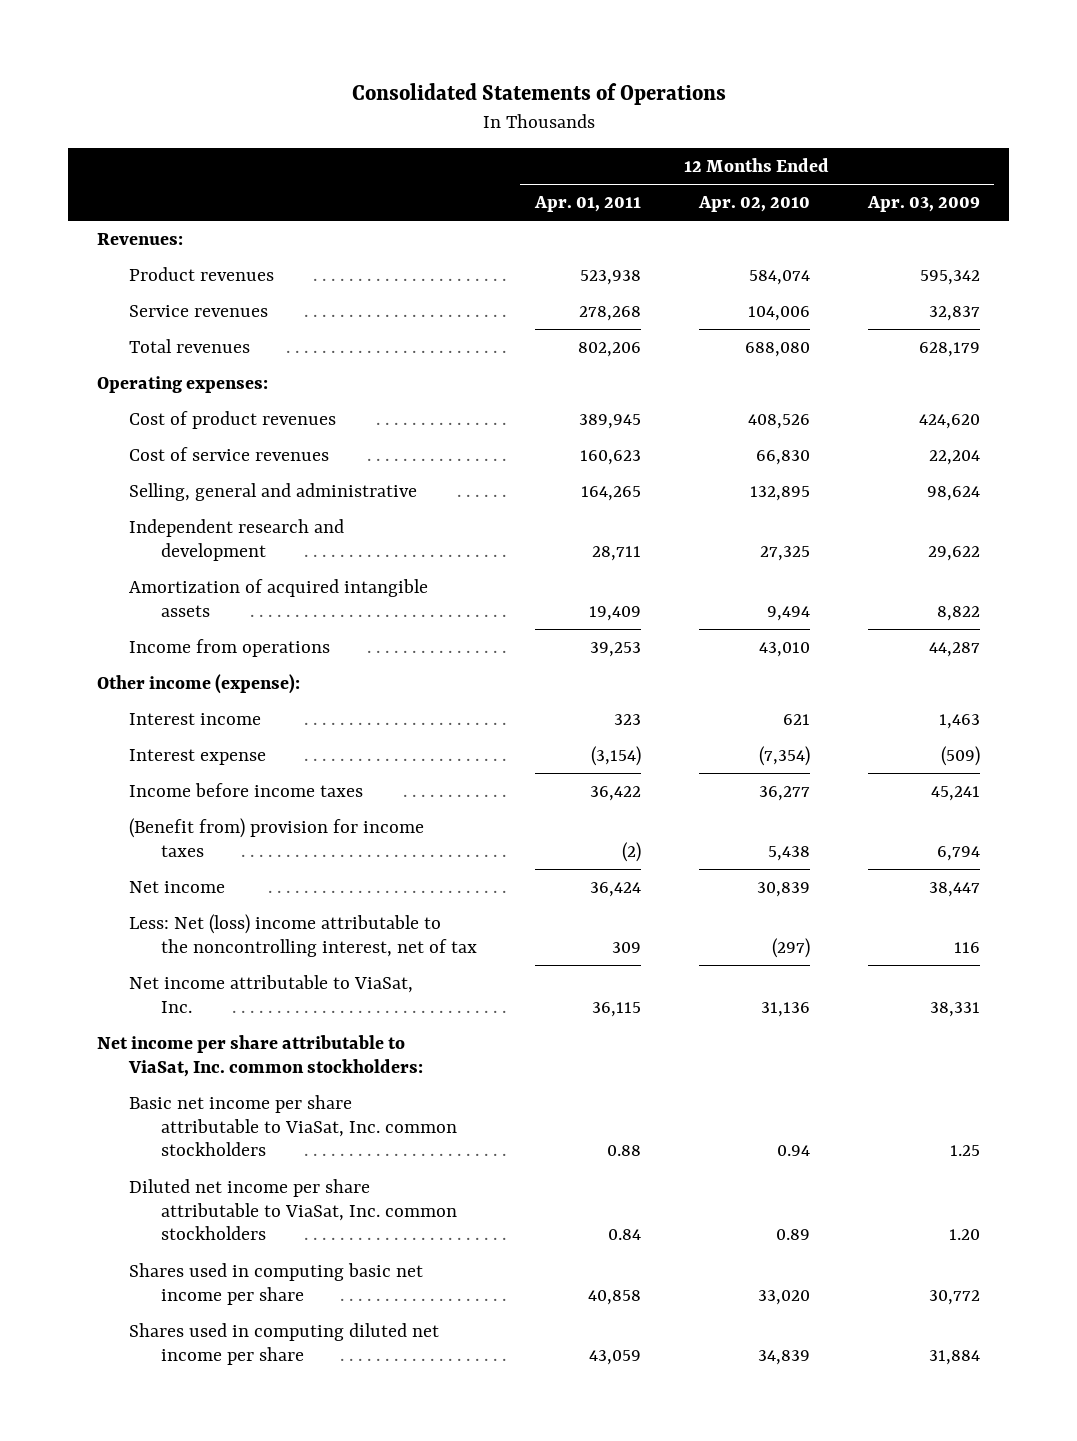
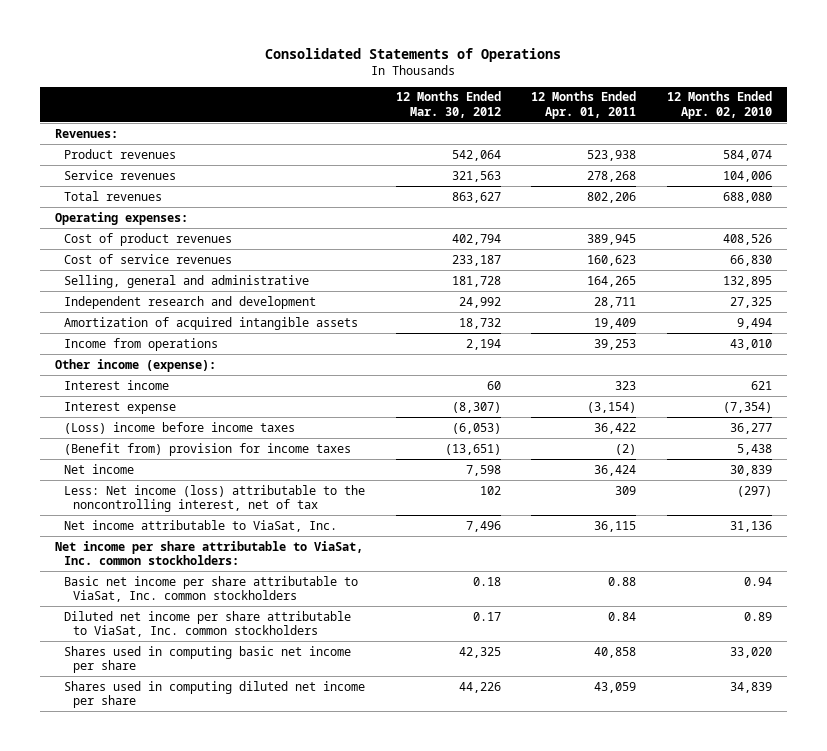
- | 12 Months Ended Apr. 01, 2011 | 12 Months Ended Apr. 02, 2010 | 12 Months Ended Apr. 03, 2009
+ | 12 Months Ended Mar. 30, 2012 | 12 Months Ended Apr. 01, 2011 | 12 Months Ended Apr. 02, 2010
- Income before income taxes | 36,422 | 36,277 | 45,241
+ (Loss) income before income taxes | (6,053) | 36,422 | 36,277
- Less: Net (loss) income attributable to the noncontrolling interest, net of tax | 309 | (297) | 116
+ Less: Net income (loss) attributable to the noncontrolling interest, net of tax | 102 | 309 | (297)

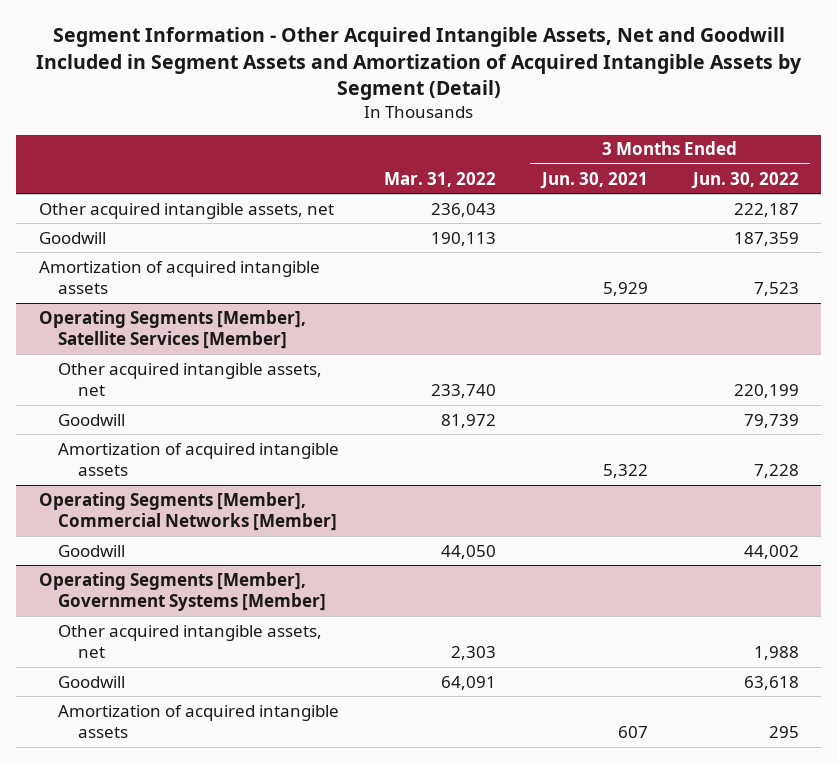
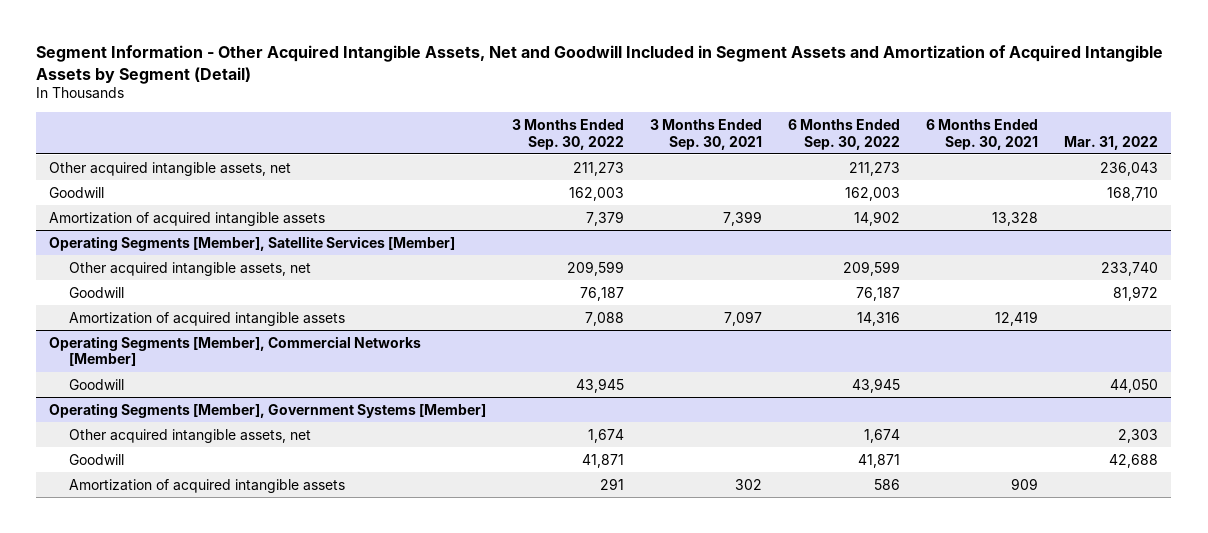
- | Mar. 31, 2022 | 3 Months Ended Jun. 30, 2021 | 3 Months Ended Jun. 30, 2022
+ | 3 Months Ended Sep. 30, 2022 | 3 Months Ended Sep. 30, 2021 | 6 Months Ended Sep. 30, 2022 | 6 Months Ended Sep. 30, 2021 | Mar. 31, 2022
- Goodwill | 190,113 | | 187,359
+ Goodwill | 162,003 | | 162,003 | | 168,710
@ Operating Segments [Member], Government Systems [Member]
- Goodwill | 64,091 | | 63,618
+ Goodwill | 41,871 | | 41,871 | | 42,688

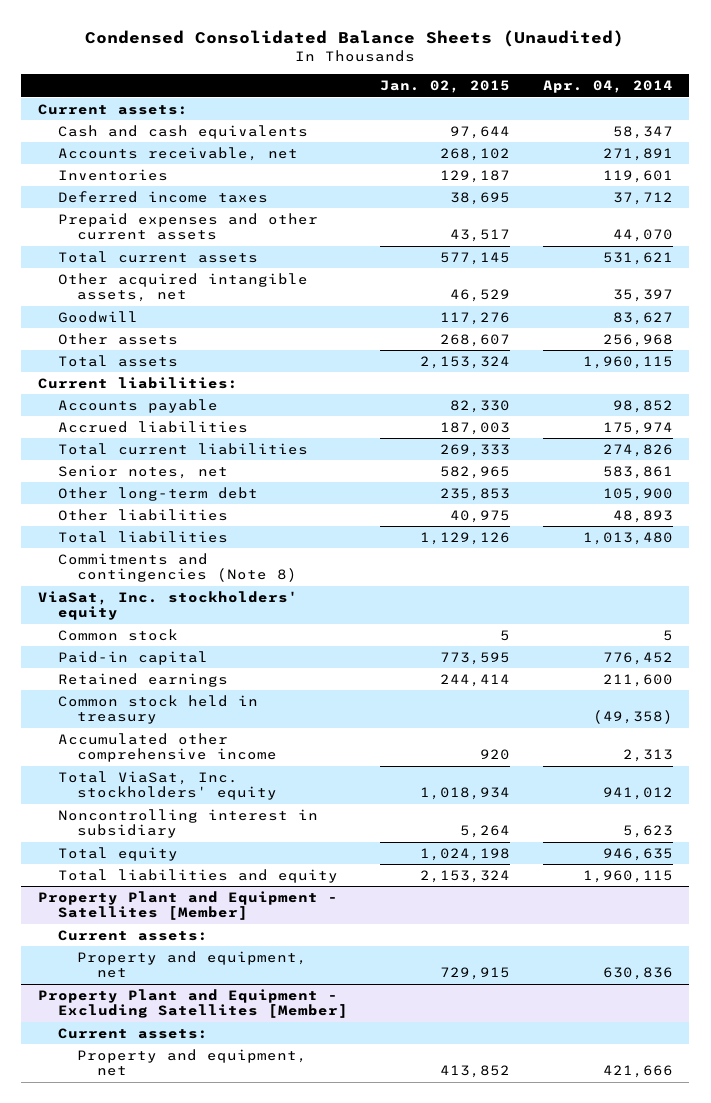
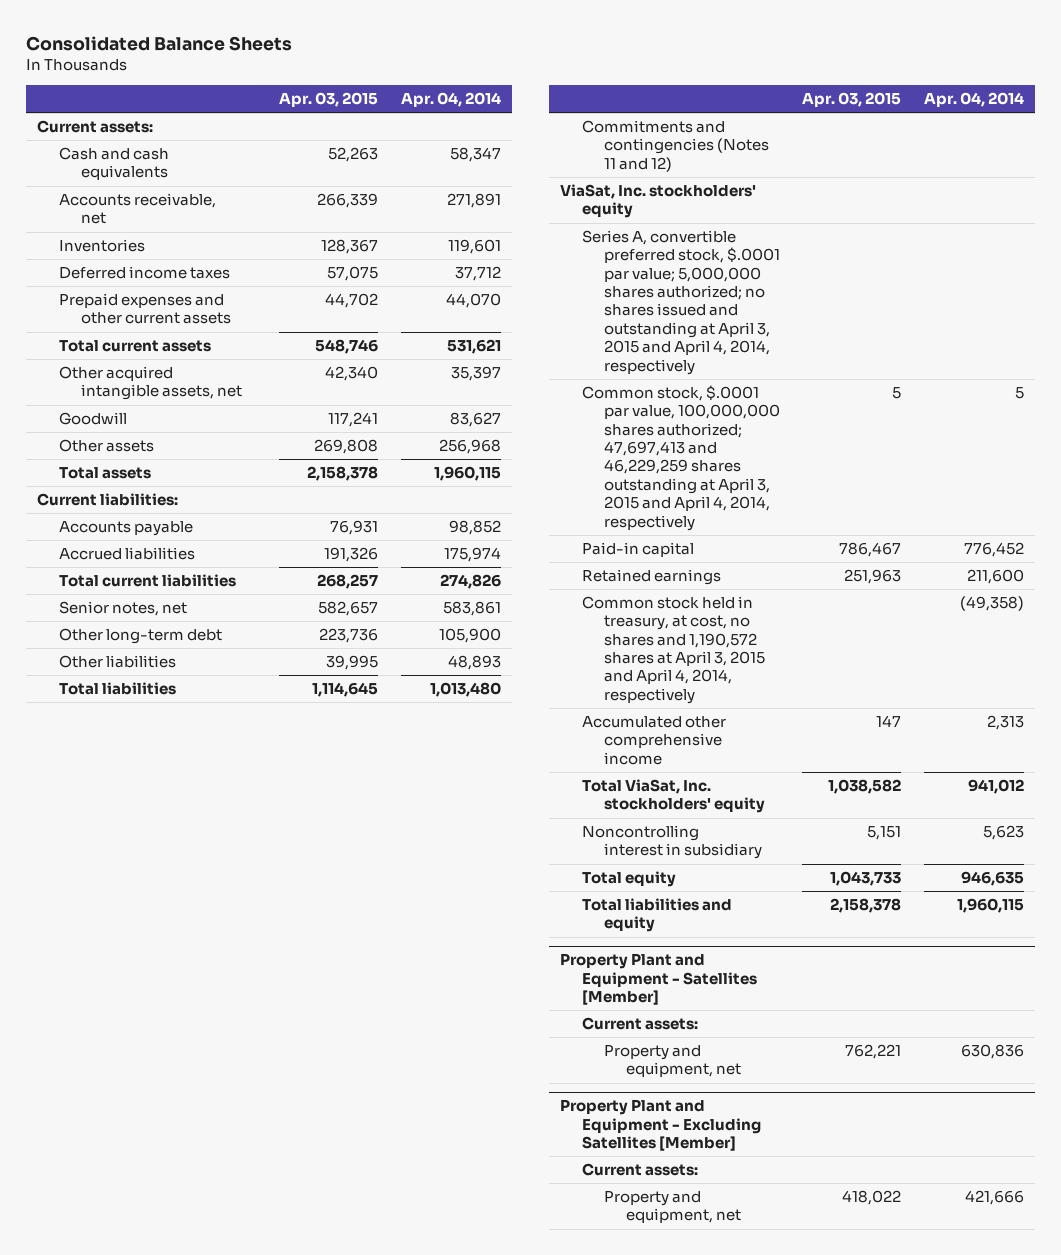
- Condensed Consolidated Balance Sheets (Unaudited)
+ Consolidated Balance Sheets
- | Jan. 02, 2015 | Apr. 04, 2014
+ | Apr. 03, 2015 | Apr. 04, 2014
- Commitments and contingencies (Note 8)
+ Commitments and contingencies (Notes 11 and 12)
- Common stock | 5 | 5
+ Series A, convertible preferred stock, $.0001 par value; 5,000,000 shares authorized; no shares issued and outstanding at April 3, 2015 and April 4, 2014, respectively
+ Common stock, $.0001 par value, 100,000,000 shares authorized; 47,697,413 and 46,229,259 shares outstanding at April 3, 2015 and April 4, 2014, respectively | 5 | 5
- Common stock held in treasury | | (49,358)
+ Common stock held in treasury, at cost, no shares and 1,190,572 shares at April 3, 2015 and April 4, 2014, respectively | | (49,358)

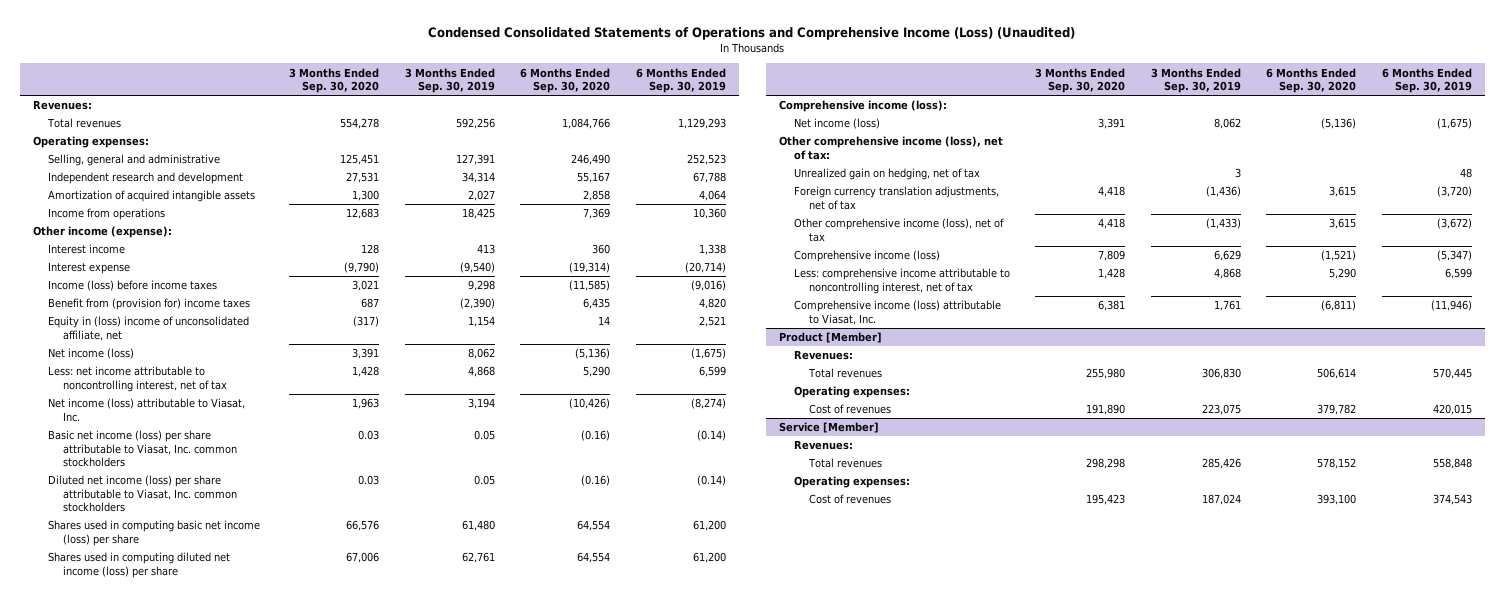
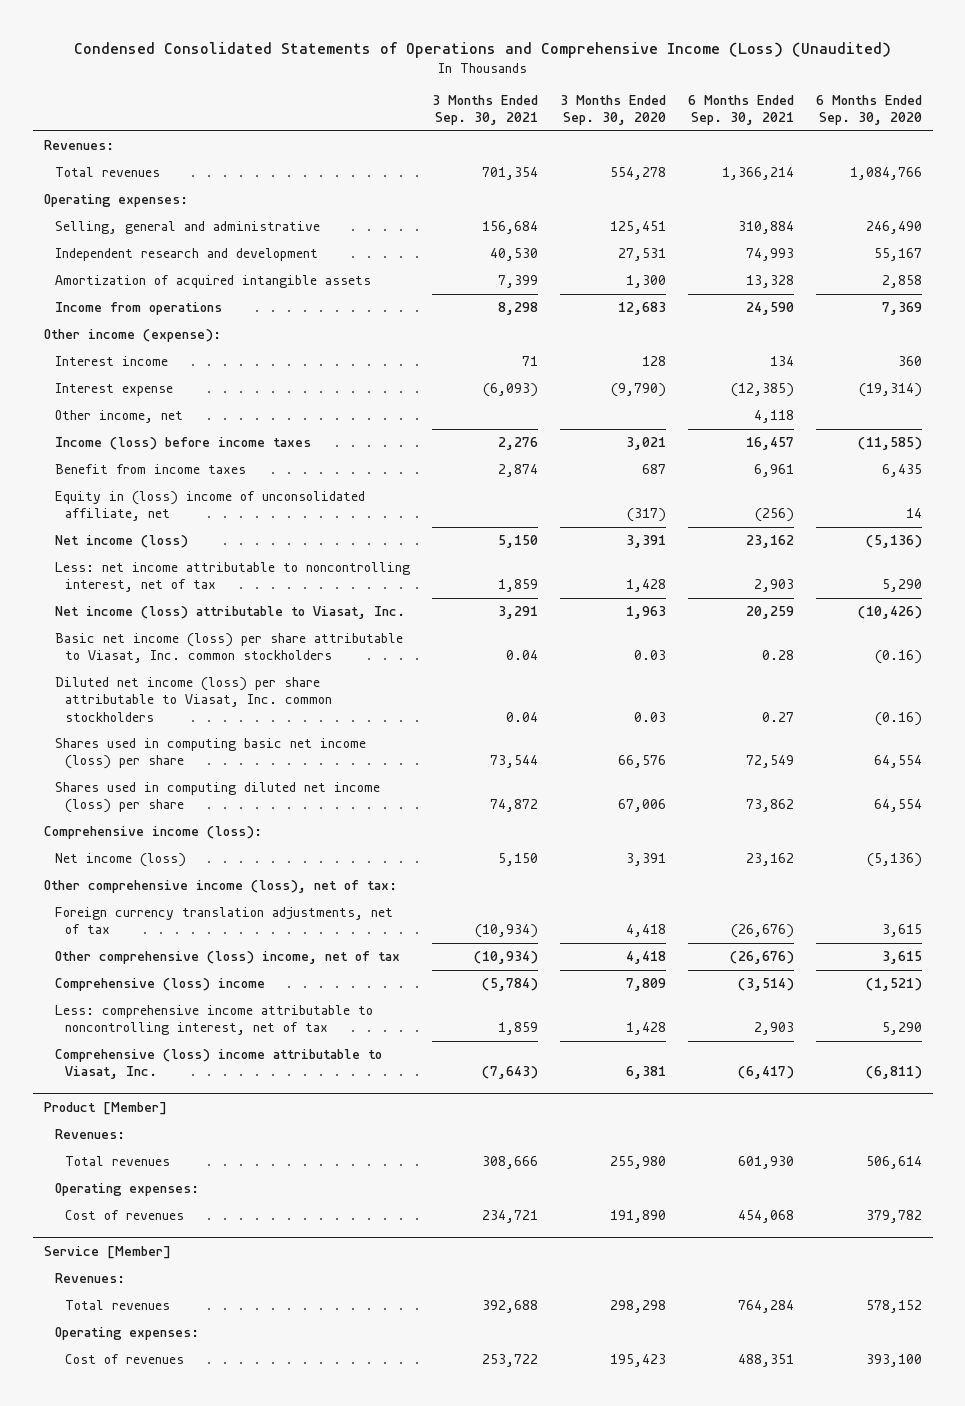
- | 3 Months Ended Sep. 30, 2020 | 3 Months Ended Sep. 30, 2019 | 6 Months Ended Sep. 30, 2020 | 6 Months Ended Sep. 30, 2019
+ | 3 Months Ended Sep. 30, 2021 | 3 Months Ended Sep. 30, 2020 | 6 Months Ended Sep. 30, 2021 | 6 Months Ended Sep. 30, 2020
+ Other income, net | | | 4,118 |
- Benefit from (provision for) income taxes | 687 | (2,390) | 6,435 | 4,820
+ Benefit from income taxes | 2,874 | 687 | 6,961 | 6,435
- Unrealized gain on hedging, net of tax | | 3 | | 48
- Other comprehensive income (loss), net of tax | 4,418 | (1,433) | 3,615 | (3,672)
- Comprehensive income (loss) | 7,809 | 6,629 | (1,521) | (5,347)
+ Other comprehensive (loss) income, net of tax | (10,934) | 4,418 | (26,676) | 3,615
+ Comprehensive (loss) income | (5,784) | 7,809 | (3,514) | (1,521)
- Comprehensive income (loss) attributable to Viasat, Inc. | 6,381 | 1,761 | (6,811) | (11,946)
+ Comprehensive (loss) income attributable to Viasat, Inc. | (7,643) | 6,381 | (6,417) | (6,811)

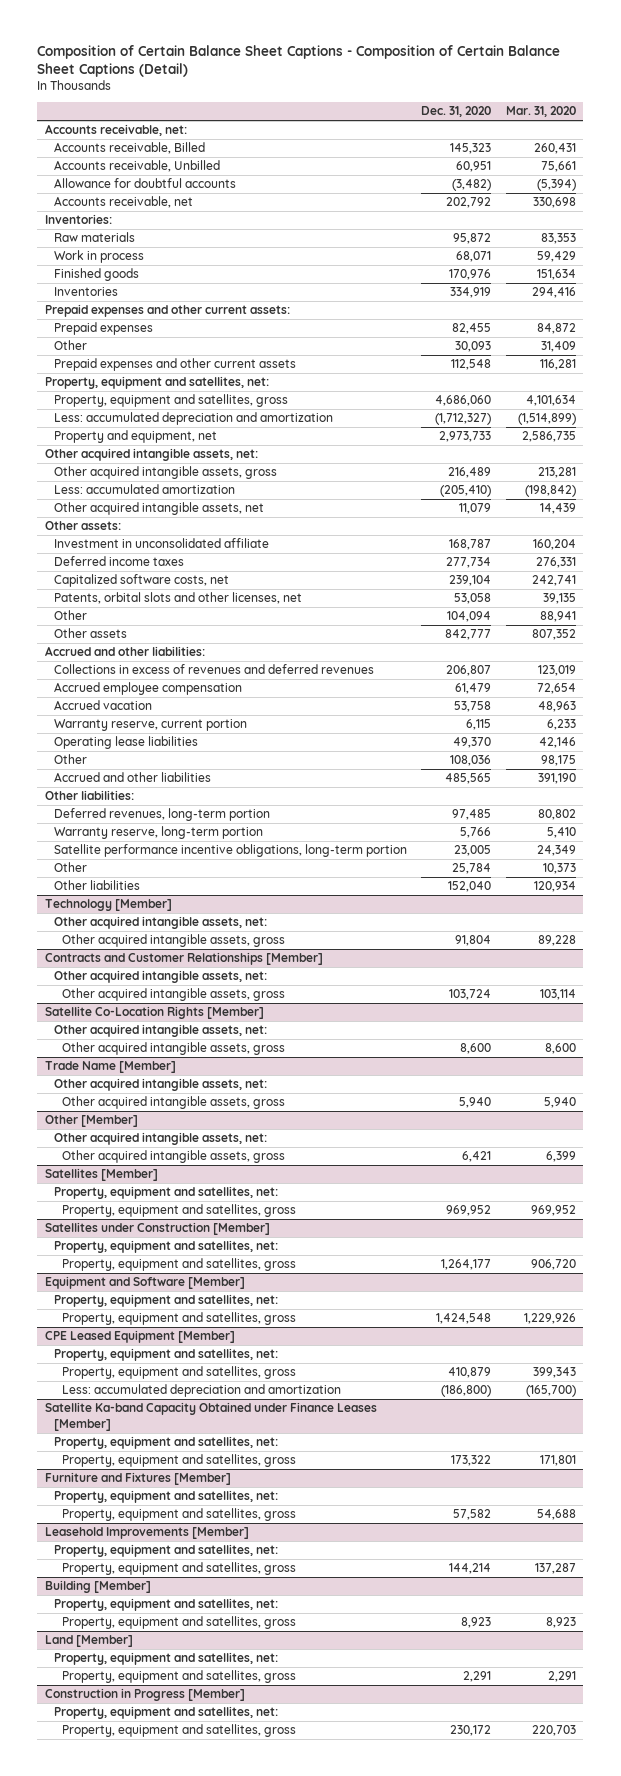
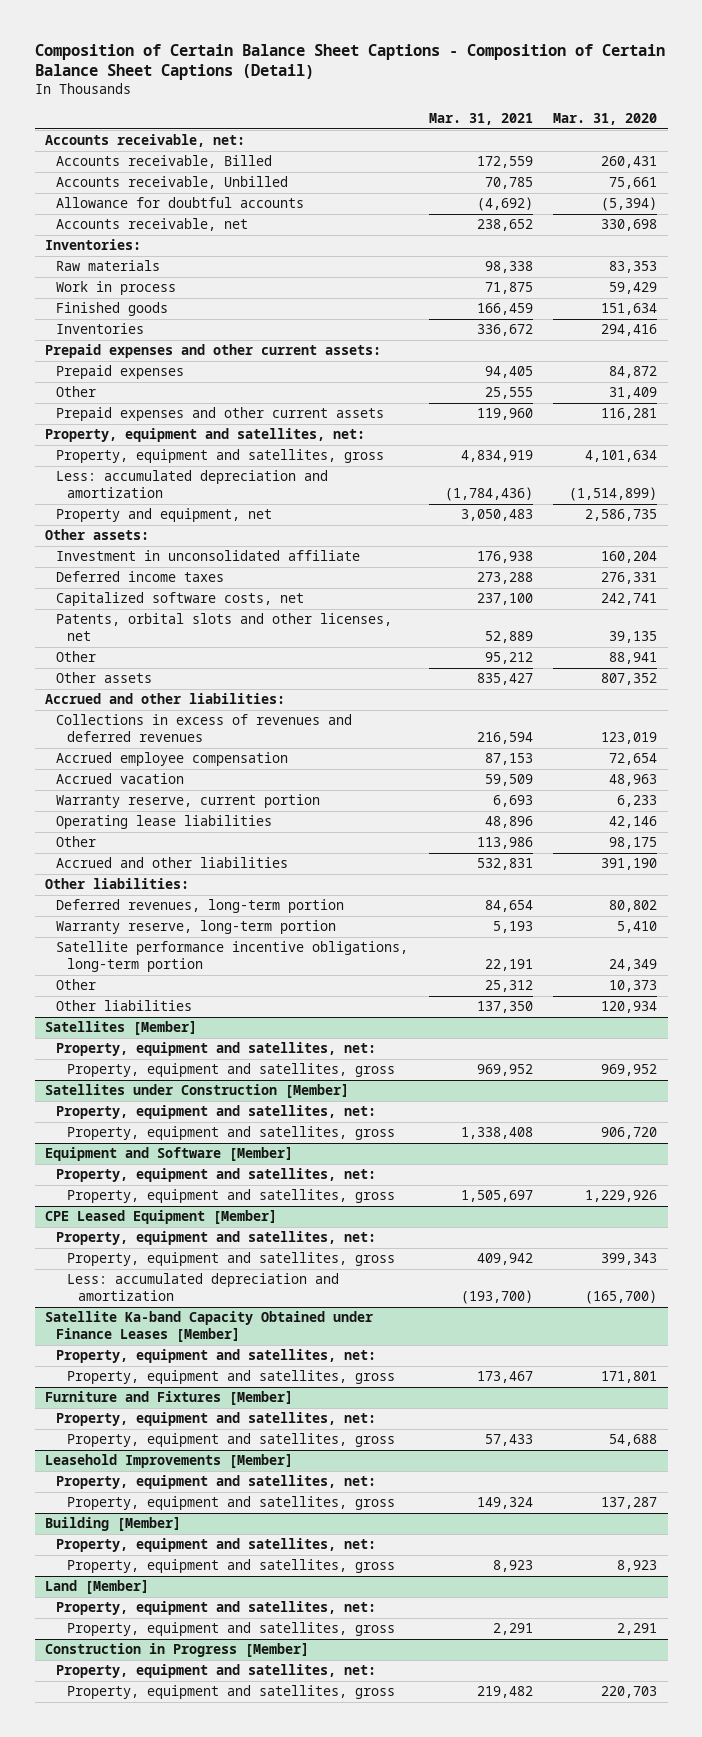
- | Dec. 31, 2020 | Mar. 31, 2020
+ | Mar. 31, 2021 | Mar. 31, 2020
- Other acquired intangible assets, net:
- Other acquired intangible assets, gross | 216,489 | 213,281
- Less: accumulated amortization | (205,410) | (198,842)
- Other acquired intangible assets, net | 11,079 | 14,439
- Technology [Member]
- Other acquired intangible assets, net:
- Other acquired intangible assets, gross | 91,804 | 89,228
- Contracts and Customer Relationships [Member]
- Other acquired intangible assets, net:
- Other acquired intangible assets, gross | 103,724 | 103,114
- Satellite Co-Location Rights [Member]
- Other acquired intangible assets, net:
- Other acquired intangible assets, gross | 8,600 | 8,600
- Trade Name [Member]
- Other acquired intangible assets, net:
- Other acquired intangible assets, gross | 5,940 | 5,940
- Other [Member]
- Other acquired intangible assets, net:
- Other acquired intangible assets, gross | 6,421 | 6,399

